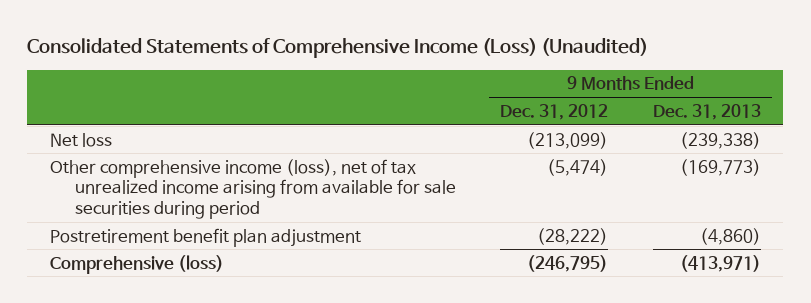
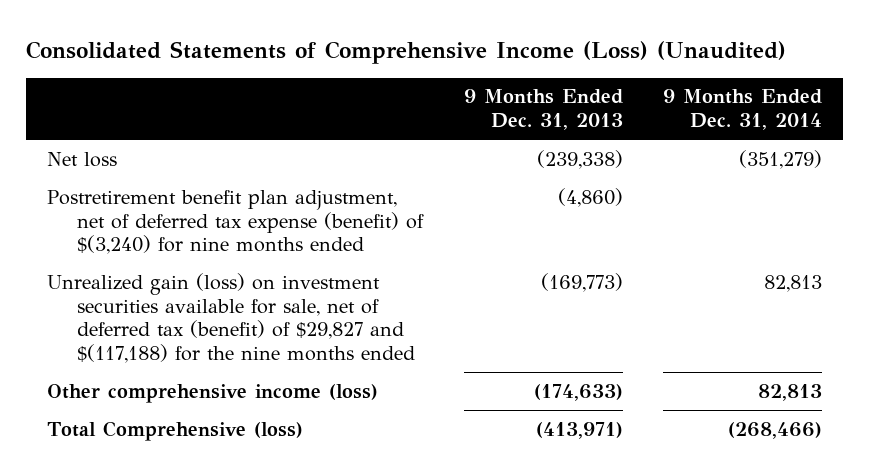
- | 9 Months Ended Dec. 31, 2012 | 9 Months Ended Dec. 31, 2013
+ | 9 Months Ended Dec. 31, 2013 | 9 Months Ended Dec. 31, 2014
- Other comprehensive income (loss), net of tax unrealized income arising from available for sale securities during period | (5,474) | (169,773)
- Postretirement benefit plan adjustment | (28,222) | (4,860)
- Comprehensive (loss) | (246,795) | (413,971)
+ Postretirement benefit plan adjustment, net of deferred tax expense (benefit) of $(3,240) for nine months ended | (4,860) |
+ Unrealized gain (loss) on investment securities available for sale, net of deferred tax (benefit) of $29,827 and $(117,188) for the nine months ended | (169,773) | 82,813
+ Other comprehensive income (loss) | (174,633) | 82,813
+ Total Comprehensive (loss) | (413,971) | (268,466)

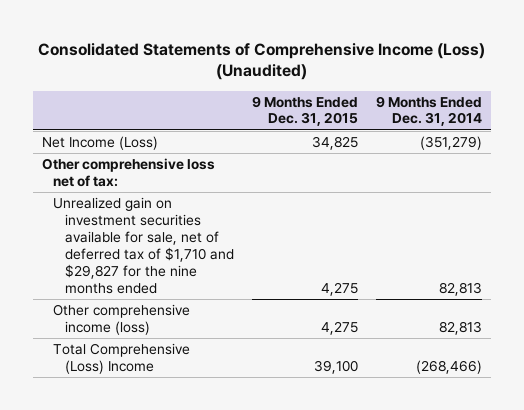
- | 9 Months Ended Dec. 31, 2013 | 9 Months Ended Dec. 31, 2014
+ | 9 Months Ended Dec. 31, 2015 | 9 Months Ended Dec. 31, 2014
- Net loss | (239,338) | (351,279)
- Postretirement benefit plan adjustment, net of deferred tax expense (benefit) of $(3,240) for nine months ended | (4,860) |
- Unrealized gain (loss) on investment securities available for sale, net of deferred tax (benefit) of $29,827 and $(117,188) for the nine months ended | (169,773) | 82,813
+ Net Income (Loss) | 34,825 | (351,279)
+ Other comprehensive loss net of tax:
+ Unrealized gain on investment securities available for sale, net of deferred tax of $1,710 and $29,827 for the nine months ended | 4,275 | 82,813
- Total Comprehensive (loss) | (413,971) | (268,466)
+ Total Comprehensive (Loss) Income | 39,100 | (268,466)

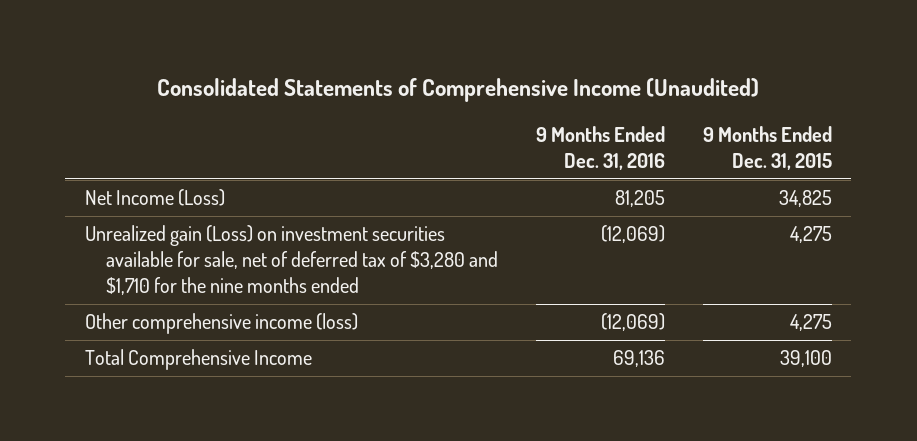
- Consolidated Statements of Comprehensive Income (Loss) (Unaudited)
+ Consolidated Statements of Comprehensive Income (Unaudited)
- | 9 Months Ended Dec. 31, 2015 | 9 Months Ended Dec. 31, 2014
+ | 9 Months Ended Dec. 31, 2016 | 9 Months Ended Dec. 31, 2015
- Other comprehensive loss net of tax:
- Unrealized gain on investment securities available for sale, net of deferred tax of $1,710 and $29,827 for the nine months ended | 4,275 | 82,813
+ Unrealized gain (Loss) on investment securities available for sale, net of deferred tax of $3,280 and $1,710 for the nine months ended | (12,069) | 4,275
- Total Comprehensive (Loss) Income | 39,100 | (268,466)
+ Total Comprehensive Income | 69,136 | 39,100

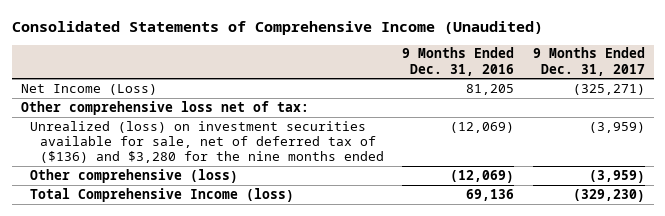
- | 9 Months Ended Dec. 31, 2016 | 9 Months Ended Dec. 31, 2015
+ | 9 Months Ended Dec. 31, 2016 | 9 Months Ended Dec. 31, 2017
- Unrealized gain (Loss) on investment securities available for sale, net of deferred tax of $3,280 and $1,710 for the nine months ended | (12,069) | 4,275
- Other comprehensive income (loss) | (12,069) | 4,275
- Total Comprehensive Income | 69,136 | 39,100
+ Other comprehensive loss net of tax:
+ Unrealized (loss) on investment securities available for sale, net of deferred tax of ($136) and $3,280 for the nine months ended | (12,069) | (3,959)
+ Other comprehensive (loss) | (12,069) | (3,959)
+ Total Comprehensive Income (loss) | 69,136 | (329,230)

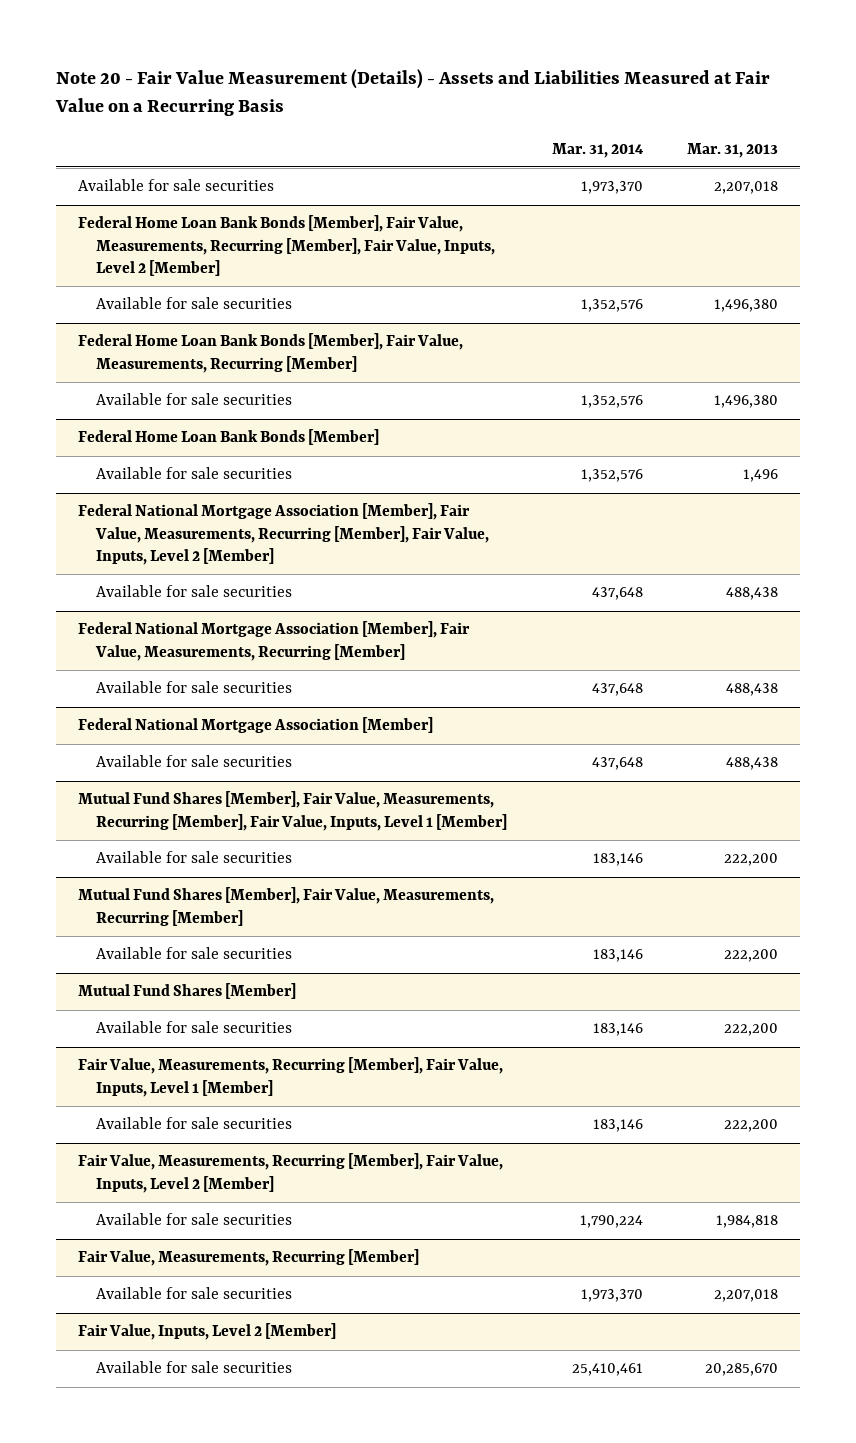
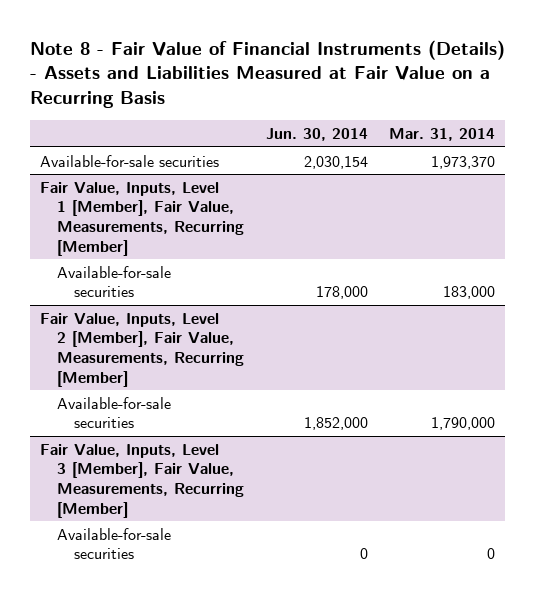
- Note 20 - Fair Value Measurement (Details) - Assets and Liabilities Measured at Fair Value on a Recurring Basis
+ Note 8 - Fair Value of Financial Instruments (Details) - Assets and Liabilities Measured at Fair Value on a Recurring Basis
- | Mar. 31, 2014 | Mar. 31, 2013
+ | Jun. 30, 2014 | Mar. 31, 2014
- Available for sale securities | 1,973,370 | 2,207,018
- Federal Home Loan Bank Bonds [Member], Fair Value, Measurements, Recurring [Member], Fair Value, Inputs, Level 2 [Member]
- Available for sale securities | 1,352,576 | 1,496,380
- Federal Home Loan Bank Bonds [Member], Fair Value, Measurements, Recurring [Member]
- Available for sale securities | 1,352,576 | 1,496,380
- Federal Home Loan Bank Bonds [Member]
- Available for sale securities | 1,352,576 | 1,496
- Federal National Mortgage Association [Member], Fair Value, Measurements, Recurring [Member], Fair Value, Inputs, Level 2 [Member]
- Available for sale securities | 437,648 | 488,438
- Federal National Mortgage Association [Member], Fair Value, Measurements, Recurring [Member]
- Available for sale securities | 437,648 | 488,438
- Federal National Mortgage Association [Member]
- Available for sale securities | 437,648 | 488,438
- Mutual Fund Shares [Member], Fair Value, Measurements, Recurring [Member], Fair Value, Inputs, Level 1 [Member]
- Available for sale securities | 183,146 | 222,200
- Mutual Fund Shares [Member], Fair Value, Measurements, Recurring [Member]
- Available for sale securities | 183,146 | 222,200
- Mutual Fund Shares [Member]
- Available for sale securities | 183,146 | 222,200
- Fair Value, Measurements, Recurring [Member], Fair Value, Inputs, Level 1 [Member]
- Available for sale securities | 183,146 | 222,200
- Fair Value, Measurements, Recurring [Member], Fair Value, Inputs, Level 2 [Member]
- Available for sale securities | 1,790,224 | 1,984,818
- Fair Value, Measurements, Recurring [Member]
- Available for sale securities | 1,973,370 | 2,207,018
- Fair Value, Inputs, Level 2 [Member]
- Available for sale securities | 25,410,461 | 20,285,670
+ Available-for-sale securities | 2,030,154 | 1,973,370
+ Fair Value, Inputs, Level 1 [Member], Fair Value, Measurements, Recurring [Member]
+ Available-for-sale securities | 178,000 | 183,000
+ Fair Value, Inputs, Level 2 [Member], Fair Value, Measurements, Recurring [Member]
+ Available-for-sale securities | 1,852,000 | 1,790,000
+ Fair Value, Inputs, Level 3 [Member], Fair Value, Measurements, Recurring [Member]
+ Available-for-sale securities | 0 | 0

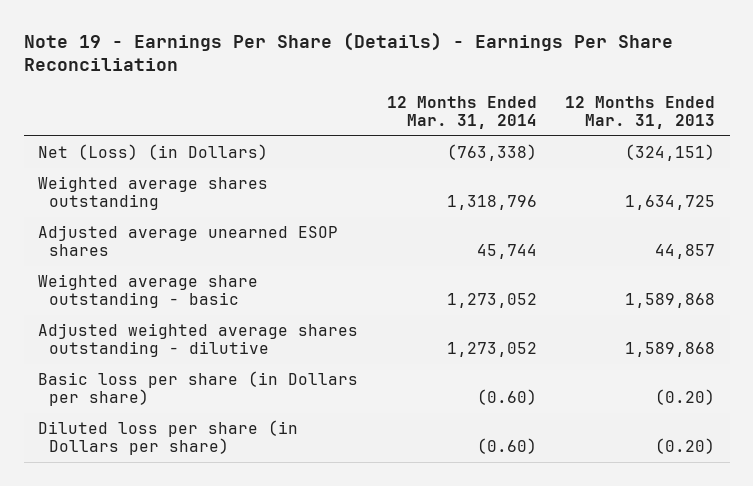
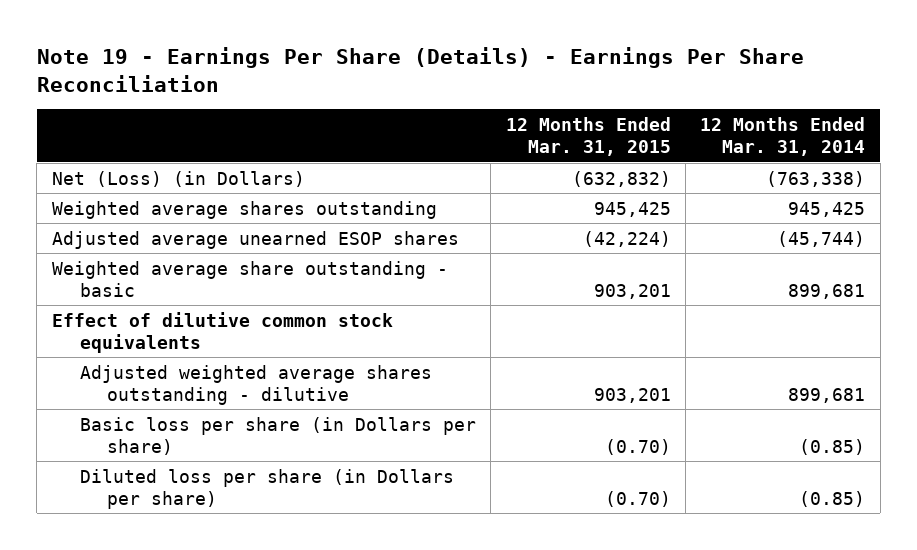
- | 12 Months Ended Mar. 31, 2014 | 12 Months Ended Mar. 31, 2013
+ | 12 Months Ended Mar. 31, 2015 | 12 Months Ended Mar. 31, 2014
- Weighted average shares outstanding | 1,318,796 | 1,634,725
- Adjusted average unearned ESOP shares | 45,744 | 44,857
- Weighted average share outstanding - basic | 1,273,052 | 1,589,868
- Adjusted weighted average shares outstanding - dilutive | 1,273,052 | 1,589,868
- Basic loss per share (in Dollars per share) | (0.60) | (0.20)
- Diluted loss per share (in Dollars per share) | (0.60) | (0.20)
+ Weighted average shares outstanding | 945,425 | 945,425
+ Adjusted average unearned ESOP shares | (42,224) | (45,744)
+ Weighted average share outstanding - basic | 903,201 | 899,681
+ Effect of dilutive common stock equivalents
+ Adjusted weighted average shares outstanding - dilutive | 903,201 | 899,681
+ Basic loss per share (in Dollars per share) | (0.70) | (0.85)
+ Diluted loss per share (in Dollars per share) | (0.70) | (0.85)

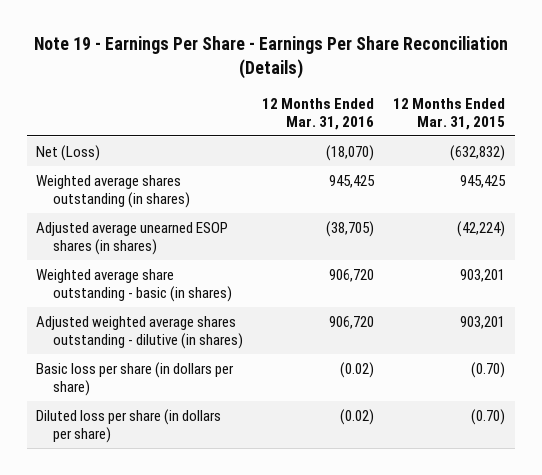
- Note 19 - Earnings Per Share (Details) - Earnings Per Share Reconciliation
+ Note 19 - Earnings Per Share - Earnings Per Share Reconciliation (Details)
- | 12 Months Ended Mar. 31, 2015 | 12 Months Ended Mar. 31, 2014
+ | 12 Months Ended Mar. 31, 2016 | 12 Months Ended Mar. 31, 2015
- Net (Loss) (in Dollars) | (632,832) | (763,338)
- Weighted average shares outstanding | 945,425 | 945,425
- Adjusted average unearned ESOP shares | (42,224) | (45,744)
- Weighted average share outstanding - basic | 903,201 | 899,681
- Effect of dilutive common stock equivalents
- Adjusted weighted average shares outstanding - dilutive | 903,201 | 899,681
- Basic loss per share (in Dollars per share) | (0.70) | (0.85)
- Diluted loss per share (in Dollars per share) | (0.70) | (0.85)
+ Net (Loss) | (18,070) | (632,832)
+ Weighted average shares outstanding (in shares) | 945,425 | 945,425
+ Adjusted average unearned ESOP shares (in shares) | (38,705) | (42,224)
+ Weighted average share outstanding - basic (in shares) | 906,720 | 903,201
+ Adjusted weighted average shares outstanding - dilutive (in shares) | 906,720 | 903,201
+ Basic loss per share (in dollars per share) | (0.02) | (0.70)
+ Diluted loss per share (in dollars per share) | (0.02) | (0.70)

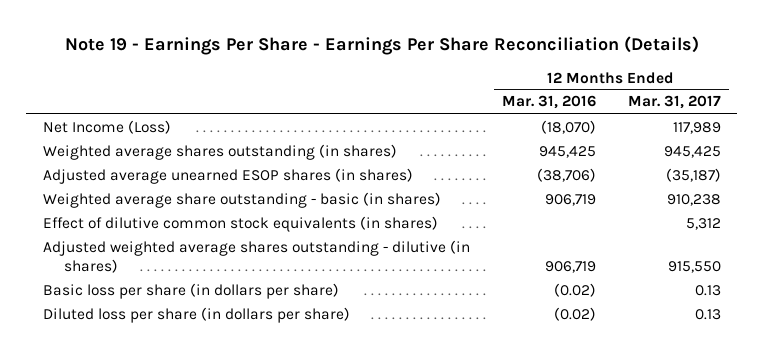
- | 12 Months Ended Mar. 31, 2016 | 12 Months Ended Mar. 31, 2015
+ | 12 Months Ended Mar. 31, 2016 | 12 Months Ended Mar. 31, 2017
- Net (Loss) | (18,070) | (632,832)
+ Net Income (Loss) | (18,070) | 117,989
- Adjusted average unearned ESOP shares (in shares) | (38,705) | (42,224)
- Weighted average share outstanding - basic (in shares) | 906,720 | 903,201
- Adjusted weighted average shares outstanding - dilutive (in shares) | 906,720 | 903,201
+ Adjusted average unearned ESOP shares (in shares) | (38,706) | (35,187)
+ Weighted average share outstanding - basic (in shares) | 906,719 | 910,238
+ Effect of dilutive common stock equivalents (in shares) | | 5,312
+ Adjusted weighted average shares outstanding - dilutive (in shares) | 906,719 | 915,550

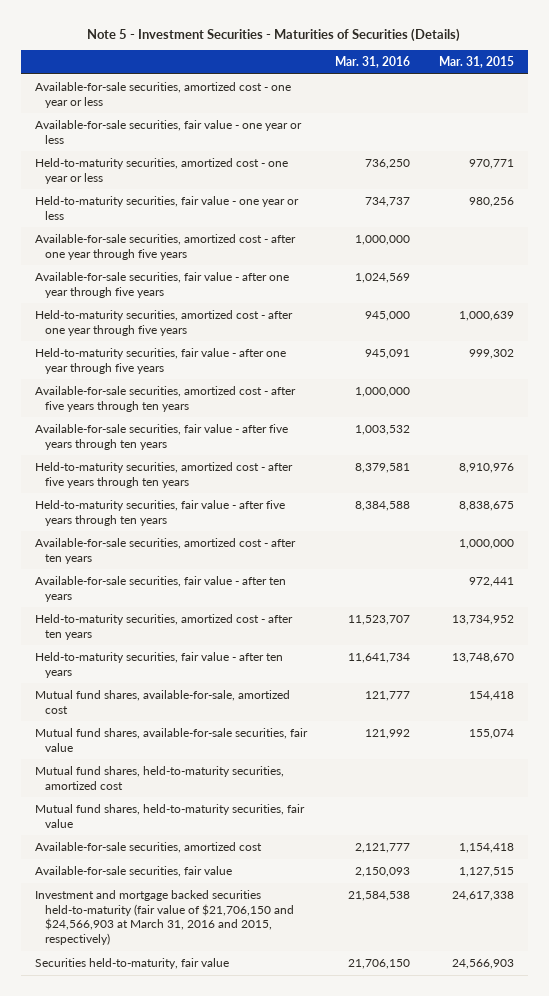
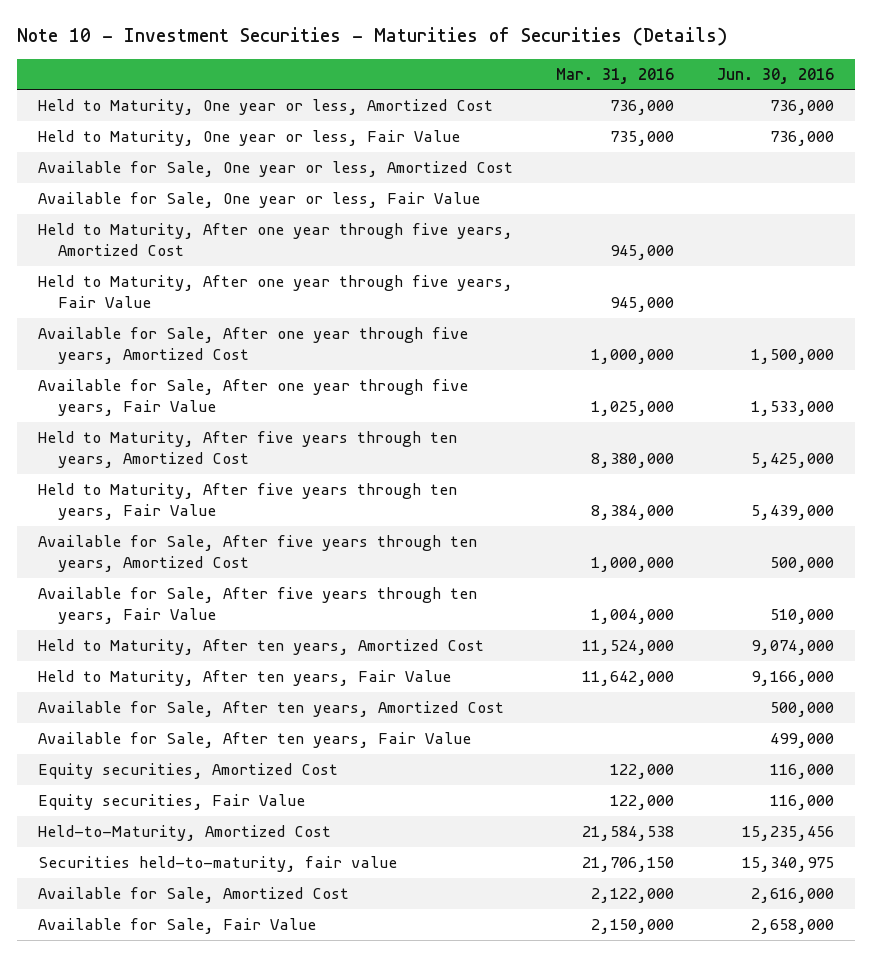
- Note 5 - Investment Securities - Maturities of Securities (Details)
+ Note 10 - Investment Securities - Maturities of Securities (Details)
- | Mar. 31, 2016 | Mar. 31, 2015
+ | Mar. 31, 2016 | Jun. 30, 2016
- Available-for-sale securities, amortized cost - one year or less
- Available-for-sale securities, fair value - one year or less
- Held-to-maturity securities, amortized cost - one year or less | 736,250 | 970,771
- Held-to-maturity securities, fair value - one year or less | 734,737 | 980,256
- Available-for-sale securities, amortized cost - after one year through five years | 1,000,000 |
- Available-for-sale securities, fair value - after one year through five years | 1,024,569 |
- Held-to-maturity securities, amortized cost - after one year through five years | 945,000 | 1,000,639
- Held-to-maturity securities, fair value - after one year through five years | 945,091 | 999,302
- Available-for-sale securities, amortized cost - after five years through ten years | 1,000,000 |
- Available-for-sale securities, fair value - after five years through ten years | 1,003,532 |
- Held-to-maturity securities, amortized cost - after five years through ten years | 8,379,581 | 8,910,976
- Held-to-maturity securities, fair value - after five years through ten years | 8,384,588 | 8,838,675
- Available-for-sale securities, amortized cost - after ten years | | 1,000,000
- Available-for-sale securities, fair value - after ten years | | 972,441
- Held-to-maturity securities, amortized cost - after ten years | 11,523,707 | 13,734,952
- Held-to-maturity securities, fair value - after ten years | 11,641,734 | 13,748,670
- Mutual fund shares, available-for-sale, amortized cost | 121,777 | 154,418
- Mutual fund shares, available-for-sale securities, fair value | 121,992 | 155,074
- Mutual fund shares, held-to-maturity securities, amortized cost
- Mutual fund shares, held-to-maturity securities, fair value
- Available-for-sale securities, amortized cost | 2,121,777 | 1,154,418
- Available-for-sale securities, fair value | 2,150,093 | 1,127,515
- Investment and mortgage backed securities held-to-maturity (fair value of $21,706,150 and $24,566,903 at March 31, 2016 and 2015, respectively) | 21,584,538 | 24,617,338
+ Held to Maturity, One year or less, Amortized Cost | 736,000 | 736,000
+ Held to Maturity, One year or less, Fair Value | 735,000 | 736,000
+ Available for Sale, One year or less, Amortized Cost
+ Available for Sale, One year or less, Fair Value
+ Held to Maturity, After one year through five years, Amortized Cost | 945,000 |
+ Held to Maturity, After one year through five years, Fair Value | 945,000 |
+ Available for Sale, After one year through five years, Amortized Cost | 1,000,000 | 1,500,000
+ Available for Sale, After one year through five years, Fair Value | 1,025,000 | 1,533,000
+ Held to Maturity, After five years through ten years, Amortized Cost | 8,380,000 | 5,425,000
+ Held to Maturity, After five years through ten years, Fair Value | 8,384,000 | 5,439,000
+ Available for Sale, After five years through ten years, Amortized Cost | 1,000,000 | 500,000
+ Available for Sale, After five years through ten years, Fair Value | 1,004,000 | 510,000
+ Held to Maturity, After ten years, Amortized Cost | 11,524,000 | 9,074,000
+ Held to Maturity, After ten years, Fair Value | 11,642,000 | 9,166,000
+ Available for Sale, After ten years, Amortized Cost | | 500,000
+ Available for Sale, After ten years, Fair Value | | 499,000
+ Equity securities, Amortized Cost | 122,000 | 116,000
+ Equity securities, Fair Value | 122,000 | 116,000
+ Held-to-Maturity, Amortized Cost | 21,584,538 | 15,235,456
+ Available for Sale, Amortized Cost | 2,122,000 | 2,616,000
+ Available for Sale, Fair Value | 2,150,000 | 2,658,000

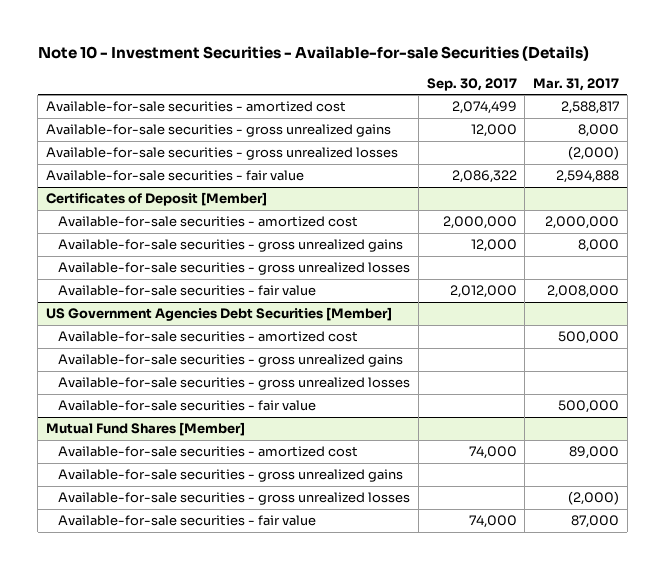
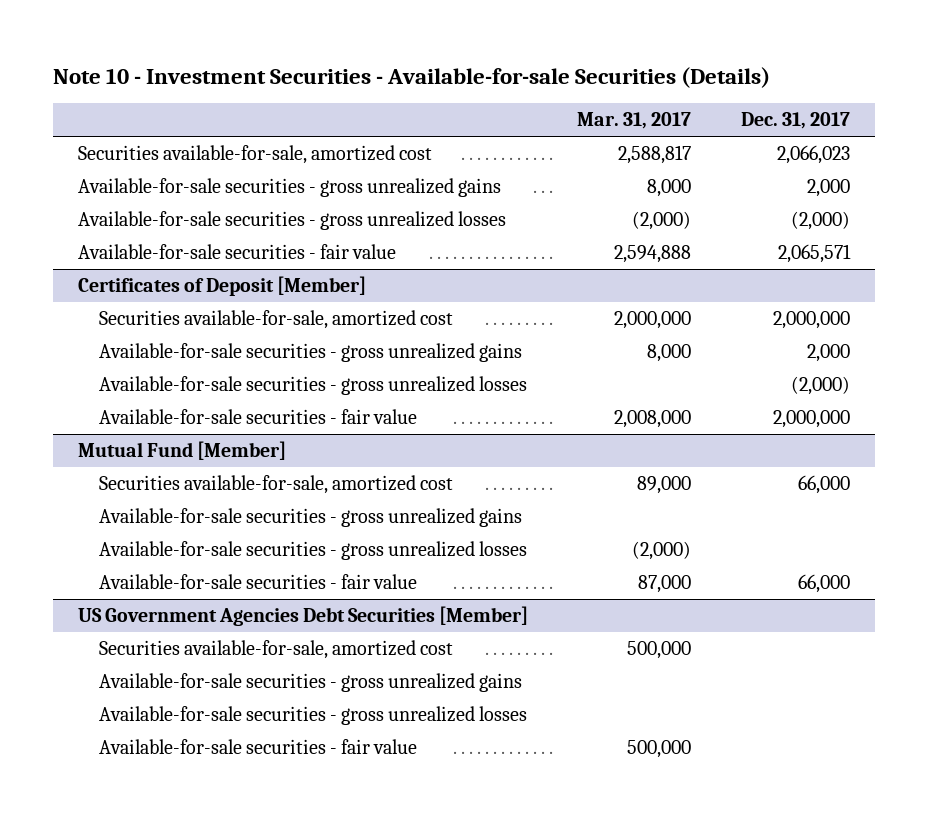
- | Sep. 30, 2017 | Mar. 31, 2017
+ | Mar. 31, 2017 | Dec. 31, 2017
- Available-for-sale securities - amortized cost | 2,074,499 | 2,588,817
+ Securities available-for-sale, amortized cost | 2,588,817 | 2,066,023
@ Certificates of Deposit [Member]
- Available-for-sale securities - amortized cost | 2,000,000 | 2,000,000
+ Securities available-for-sale, amortized cost | 2,000,000 | 2,000,000
+ Mutual Fund [Member]
+ Securities available-for-sale, amortized cost | 89,000 | 66,000
+ Available-for-sale securities - gross unrealized gains
+ Available-for-sale securities - gross unrealized losses | (2,000) |
+ Available-for-sale securities - fair value | 87,000 | 66,000
@ US Government Agencies Debt Securities [Member]
- Available-for-sale securities - amortized cost | | 500,000
+ Securities available-for-sale, amortized cost | 500,000 |
- Mutual Fund Shares [Member]
- Available-for-sale securities - amortized cost | 74,000 | 89,000
- Available-for-sale securities - gross unrealized gains
- Available-for-sale securities - gross unrealized losses | | (2,000)
- Available-for-sale securities - fair value | 74,000 | 87,000

